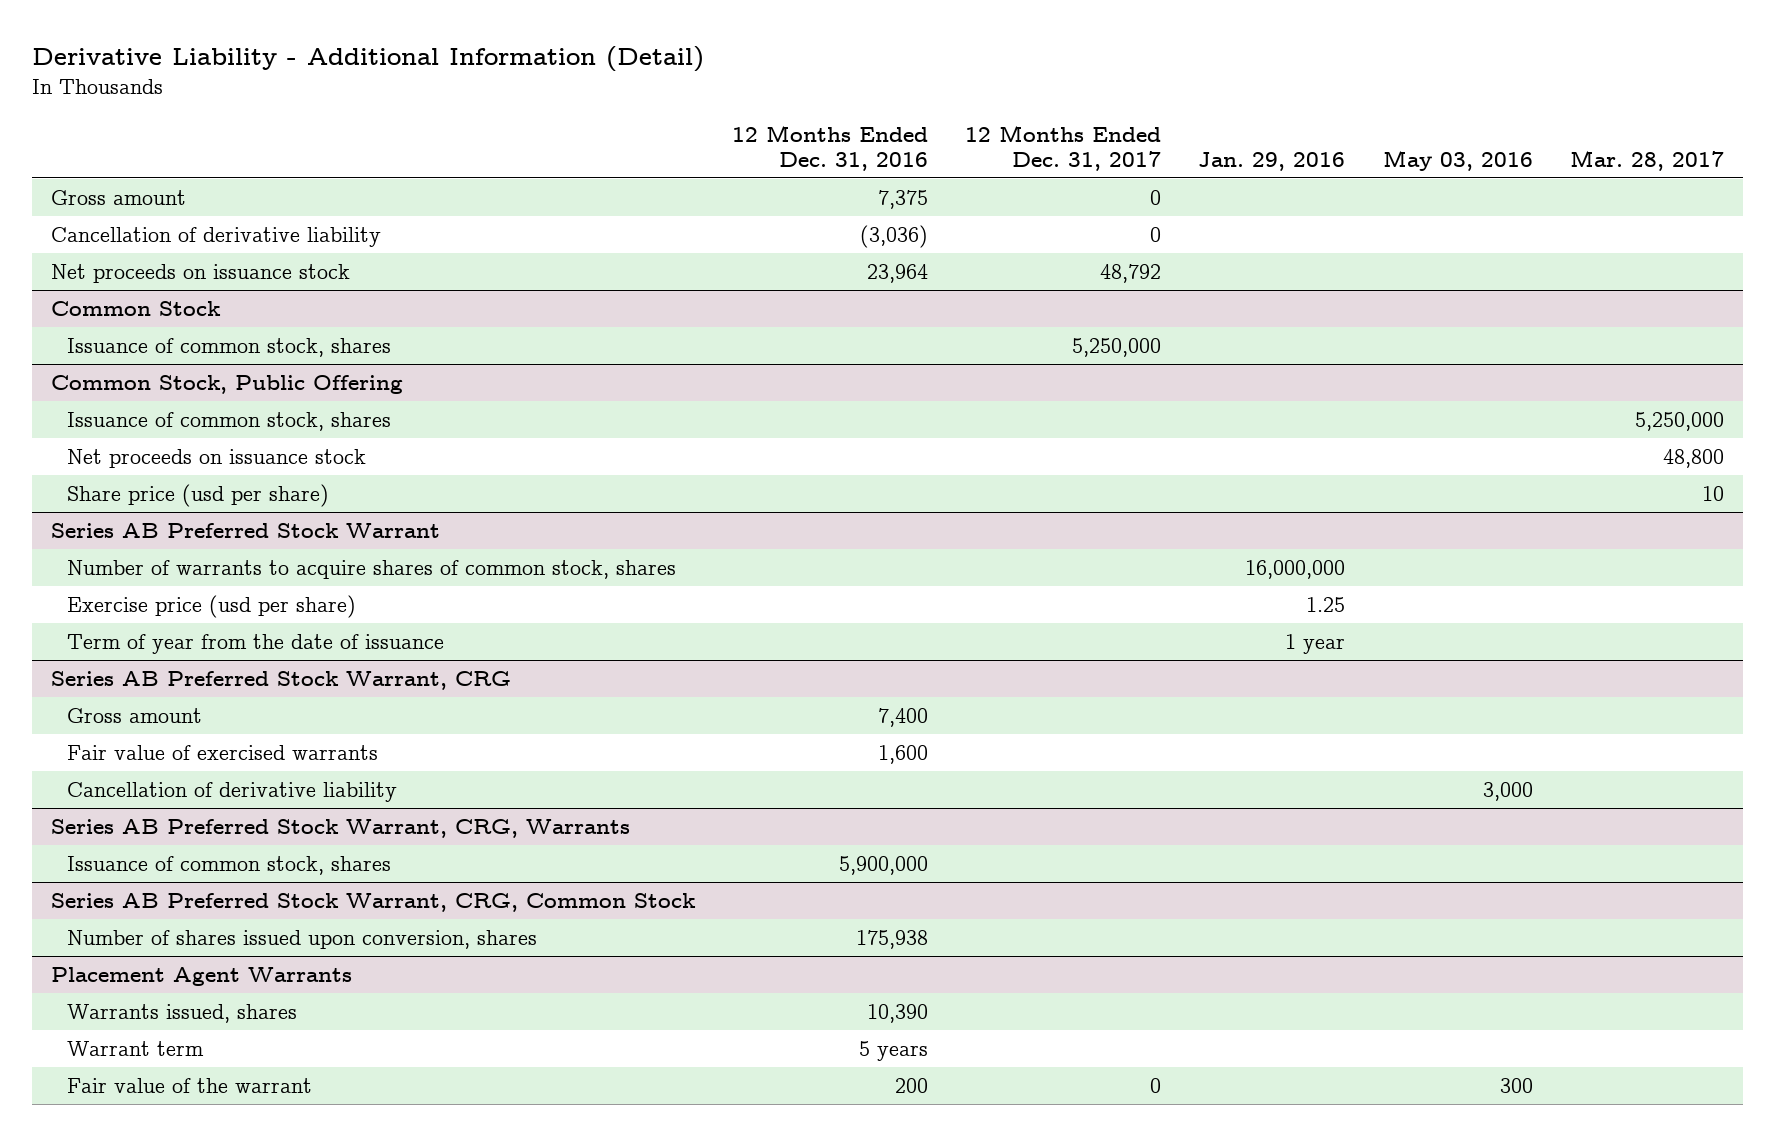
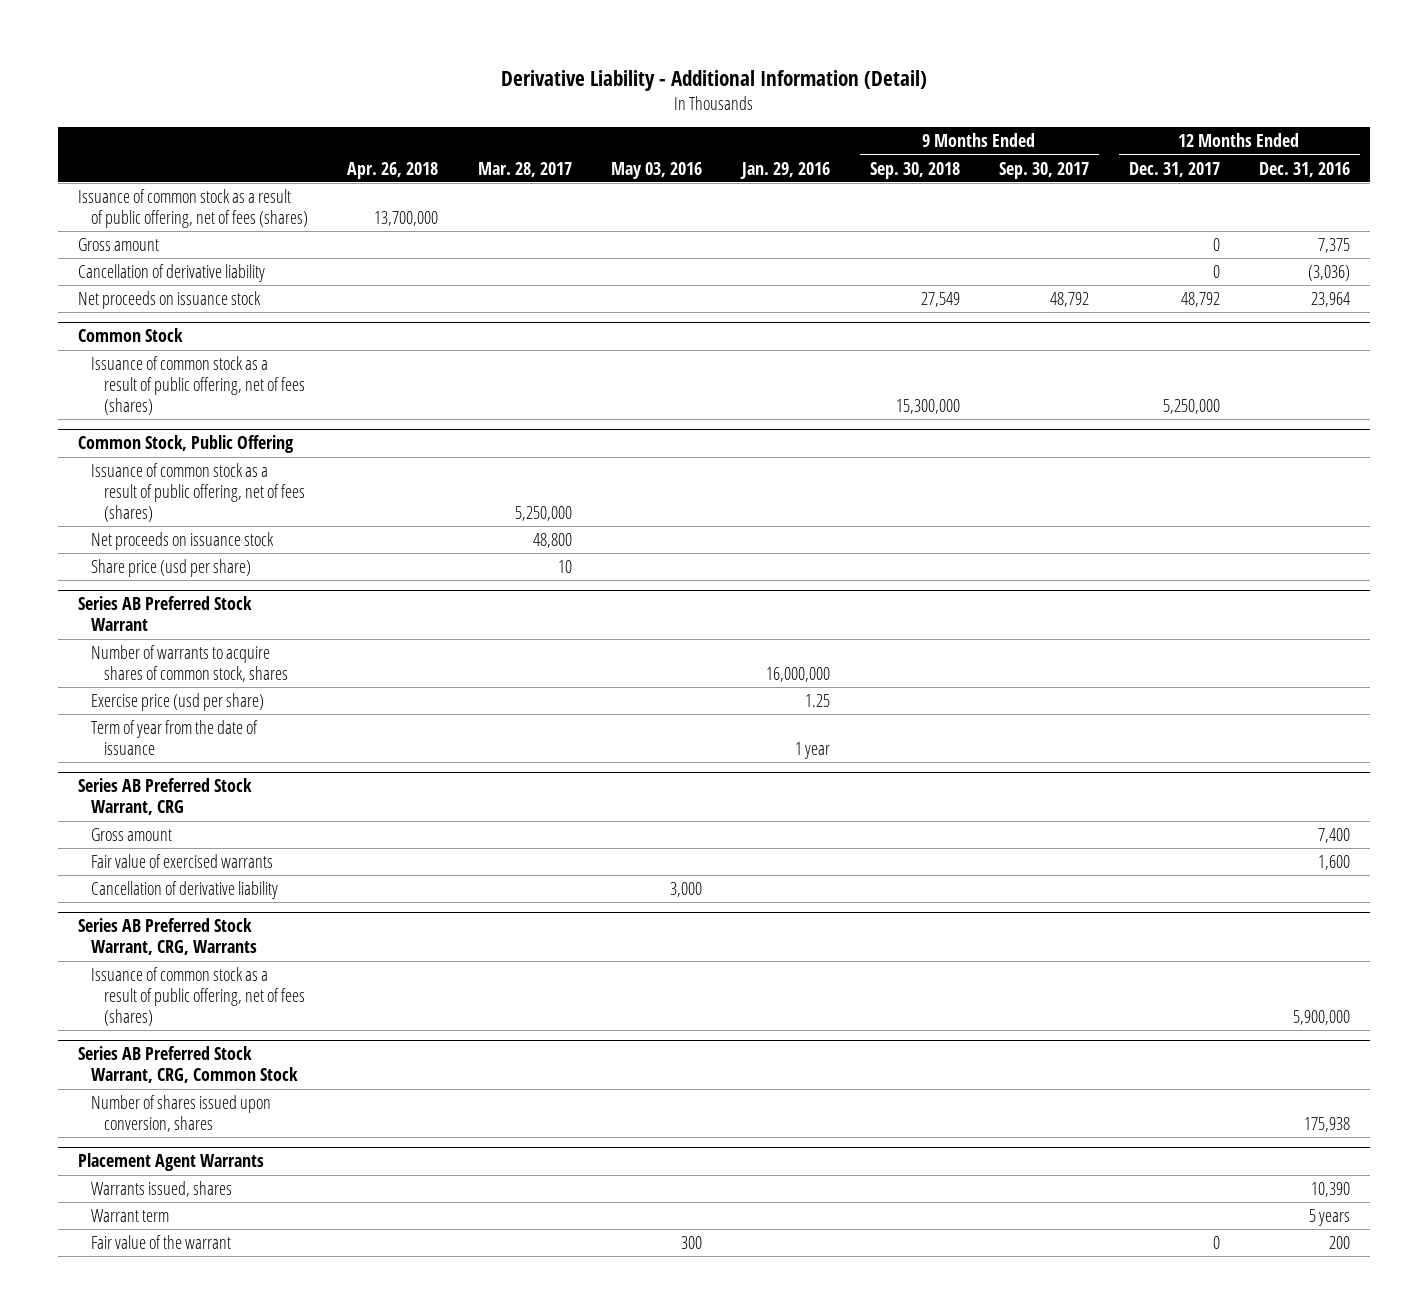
- | 12 Months Ended Dec. 31, 2016 | 12 Months Ended Dec. 31, 2017 | Jan. 29, 2016 | May 03, 2016 | Mar. 28, 2017
+ | Apr. 26, 2018 | Mar. 28, 2017 | May 03, 2016 | Jan. 29, 2016 | 9 Months Ended Sep. 30, 2018 | 9 Months Ended Sep. 30, 2017 | 12 Months Ended Dec. 31, 2017 | 12 Months Ended Dec. 31, 2016
+ Issuance of common stock as a result of public offering, net of fees (shares) | 13,700,000 | | | | | | |
@ Common Stock
- Issuance of common stock, shares | | 5,250,000 | | |
+ Issuance of common stock as a result of public offering, net of fees (shares) | | | | | 15,300,000 | | 5,250,000 |
@ Common Stock, Public Offering
- Issuance of common stock, shares | | | | | 5,250,000
+ Issuance of common stock as a result of public offering, net of fees (shares) | | 5,250,000 | | | | | |
@ Series AB Preferred Stock Warrant, CRG, Warrants
- Issuance of common stock, shares | 5,900,000 | | | |
+ Issuance of common stock as a result of public offering, net of fees (shares) | | | | | | | | 5,900,000

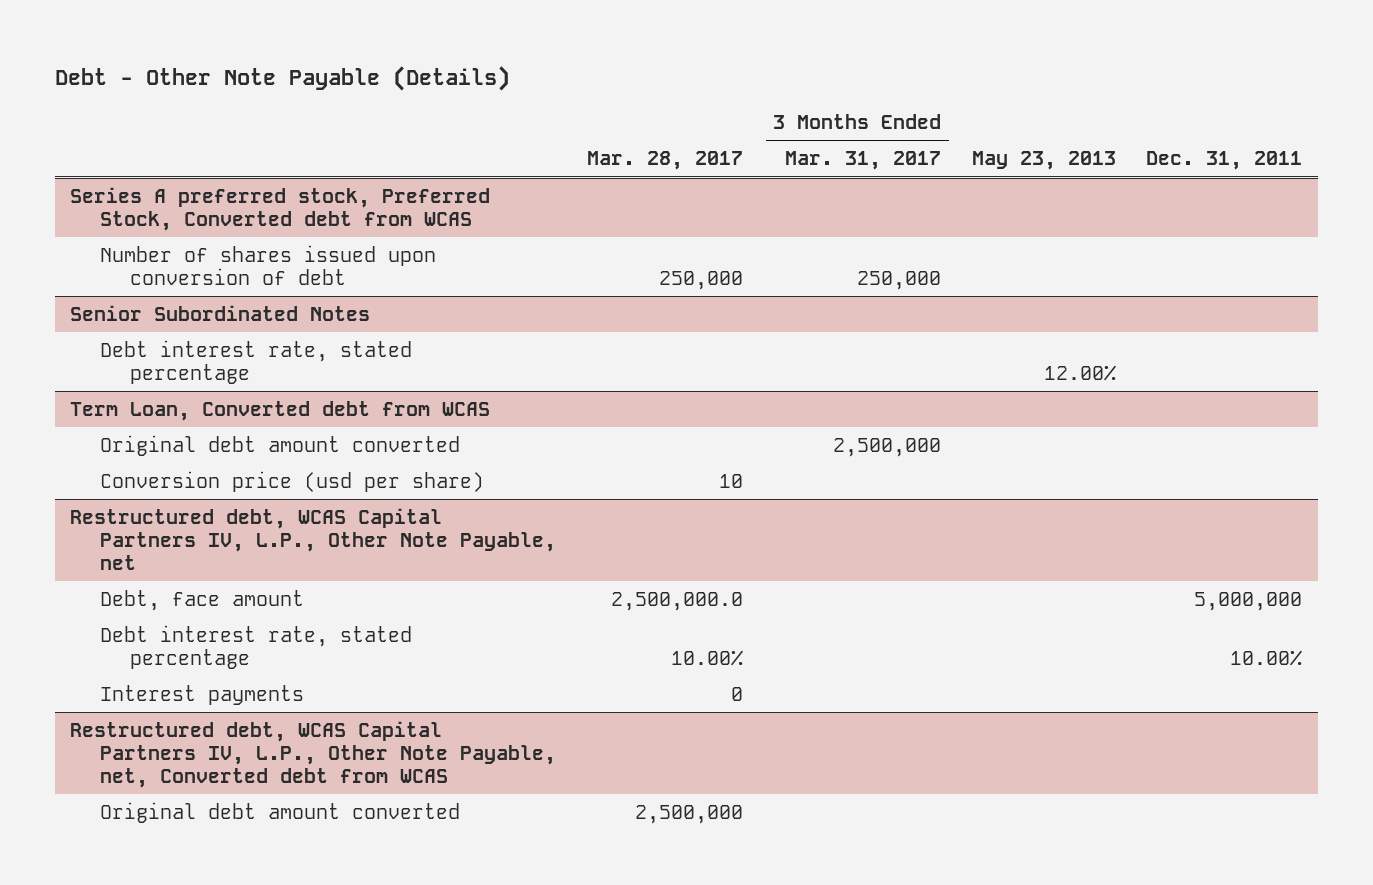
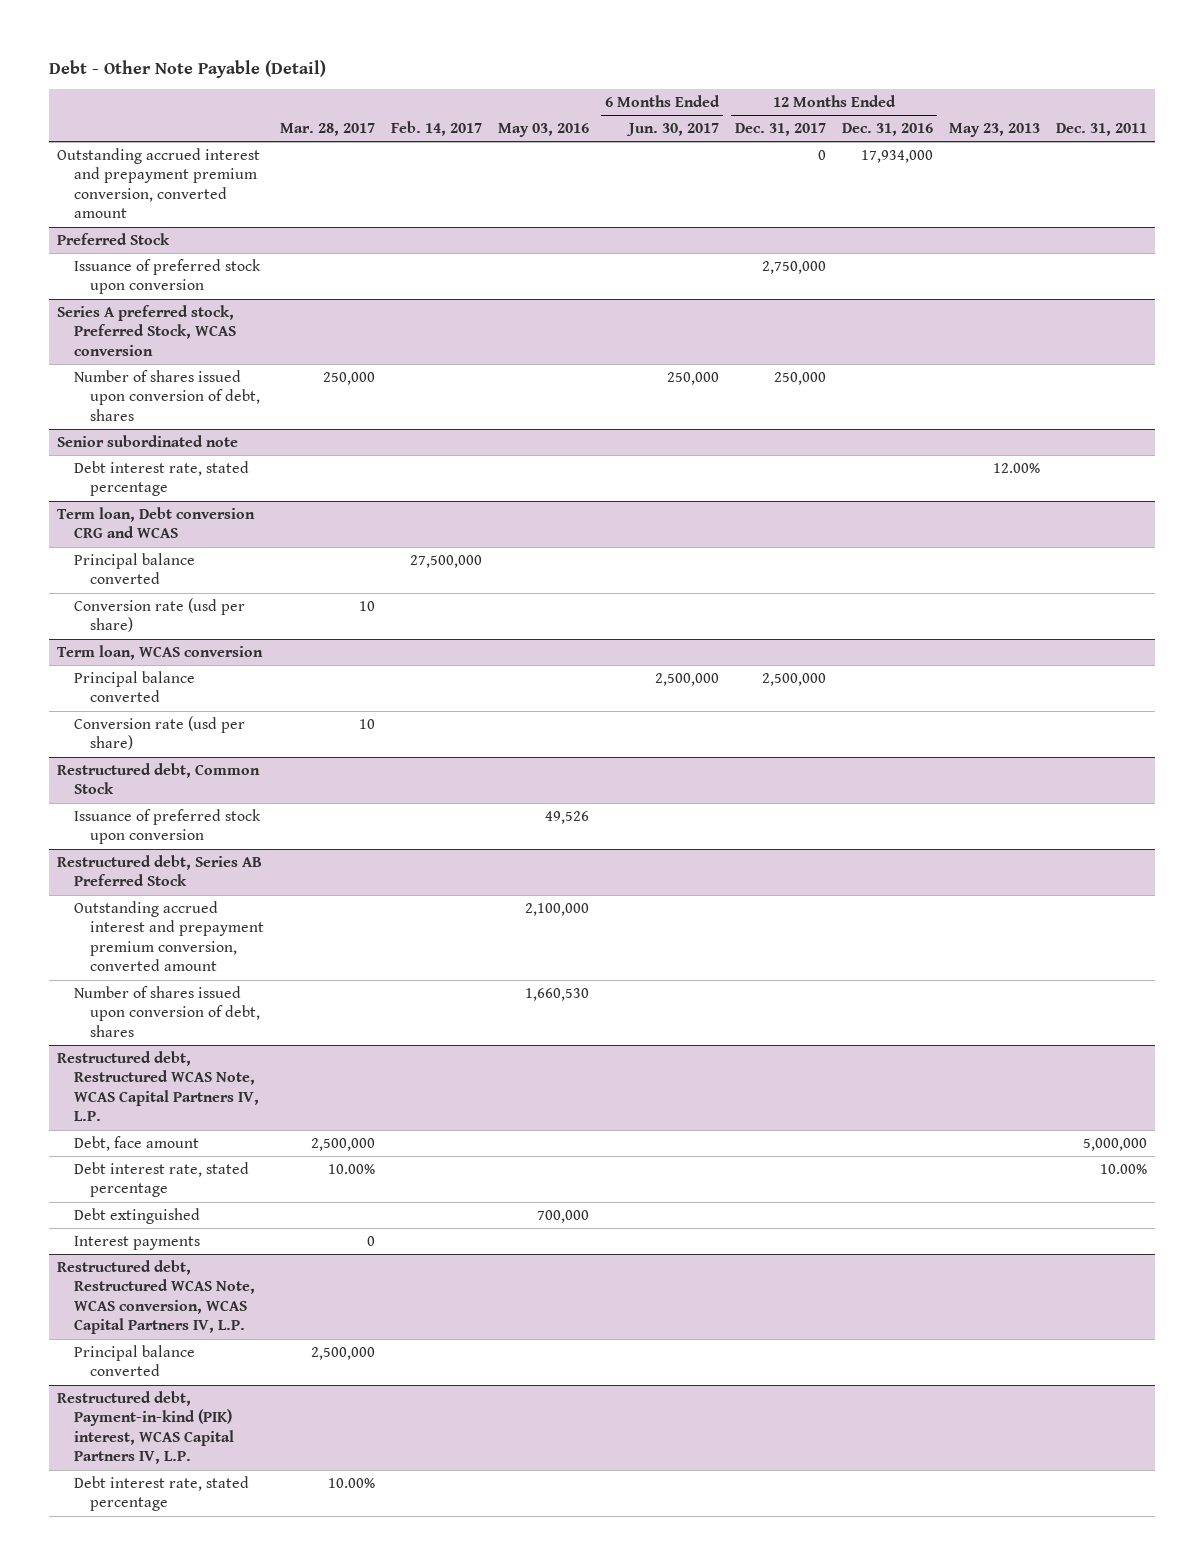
- Debt - Other Note Payable (Details)
+ Debt - Other Note Payable (Detail)
- | Mar. 28, 2017 | 3 Months Ended Mar. 31, 2017 | May 23, 2013 | Dec. 31, 2011
+ | Mar. 28, 2017 | Feb. 14, 2017 | May 03, 2016 | 6 Months Ended Jun. 30, 2017 | 12 Months Ended Dec. 31, 2017 | 12 Months Ended Dec. 31, 2016 | May 23, 2013 | Dec. 31, 2011
- Series A preferred stock, Preferred Stock, Converted debt from WCAS
- Number of shares issued upon conversion of debt | 250,000 | 250,000 | |
- Senior Subordinated Notes
+ Outstanding accrued interest and prepayment premium conversion, converted amount | | | | | 0 | 17,934,000 | |
+ Preferred Stock
+ Issuance of preferred stock upon conversion | | | | | 2,750,000 | | |
+ Series A preferred stock, Preferred Stock, WCAS conversion
+ Number of shares issued upon conversion of debt, shares | 250,000 | | | 250,000 | 250,000 | | |
+ Senior subordinated note
- Term Loan, Converted debt from WCAS
- Original debt amount converted | | 2,500,000 | |
- Conversion price (usd per share) | 10 | | |
- Restructured debt, WCAS Capital Partners IV, L.P., Other Note Payable, net
- Debt, face amount | 2,500,000.0 | | | 5,000,000
+ Term loan, Debt conversion CRG and WCAS
+ Principal balance converted | | 27,500,000 | | | | | |
+ Conversion rate (usd per share) | 10 | | | | | | |
+ Term loan, WCAS conversion
+ Principal balance converted | | | | 2,500,000 | 2,500,000 | | |
+ Conversion rate (usd per share) | 10 | | | | | | |
+ Restructured debt, Common Stock
+ Issuance of preferred stock upon conversion | | | 49,526 | | | | |
+ Restructured debt, Series AB Preferred Stock
+ Outstanding accrued interest and prepayment premium conversion, converted amount | | | 2,100,000 | | | | |
+ Number of shares issued upon conversion of debt, shares | | | 1,660,530 | | | | |
+ Restructured debt, Restructured WCAS Note, WCAS Capital Partners IV, L.P.
+ Debt, face amount | 2,500,000 | | | | | | | 5,000,000
+ Debt extinguished | | | 700,000 | | | | |
- Restructured debt, WCAS Capital Partners IV, L.P., Other Note Payable, net, Converted debt from WCAS
- Original debt amount converted | 2,500,000 | | |
+ Restructured debt, Restructured WCAS Note, WCAS conversion, WCAS Capital Partners IV, L.P.
+ Principal balance converted | 2,500,000 | | | | | | |
+ Restructured debt, Payment-in-kind (PIK) interest, WCAS Capital Partners IV, L.P.
+ Debt interest rate, stated percentage | 10.00% | | | | | | |

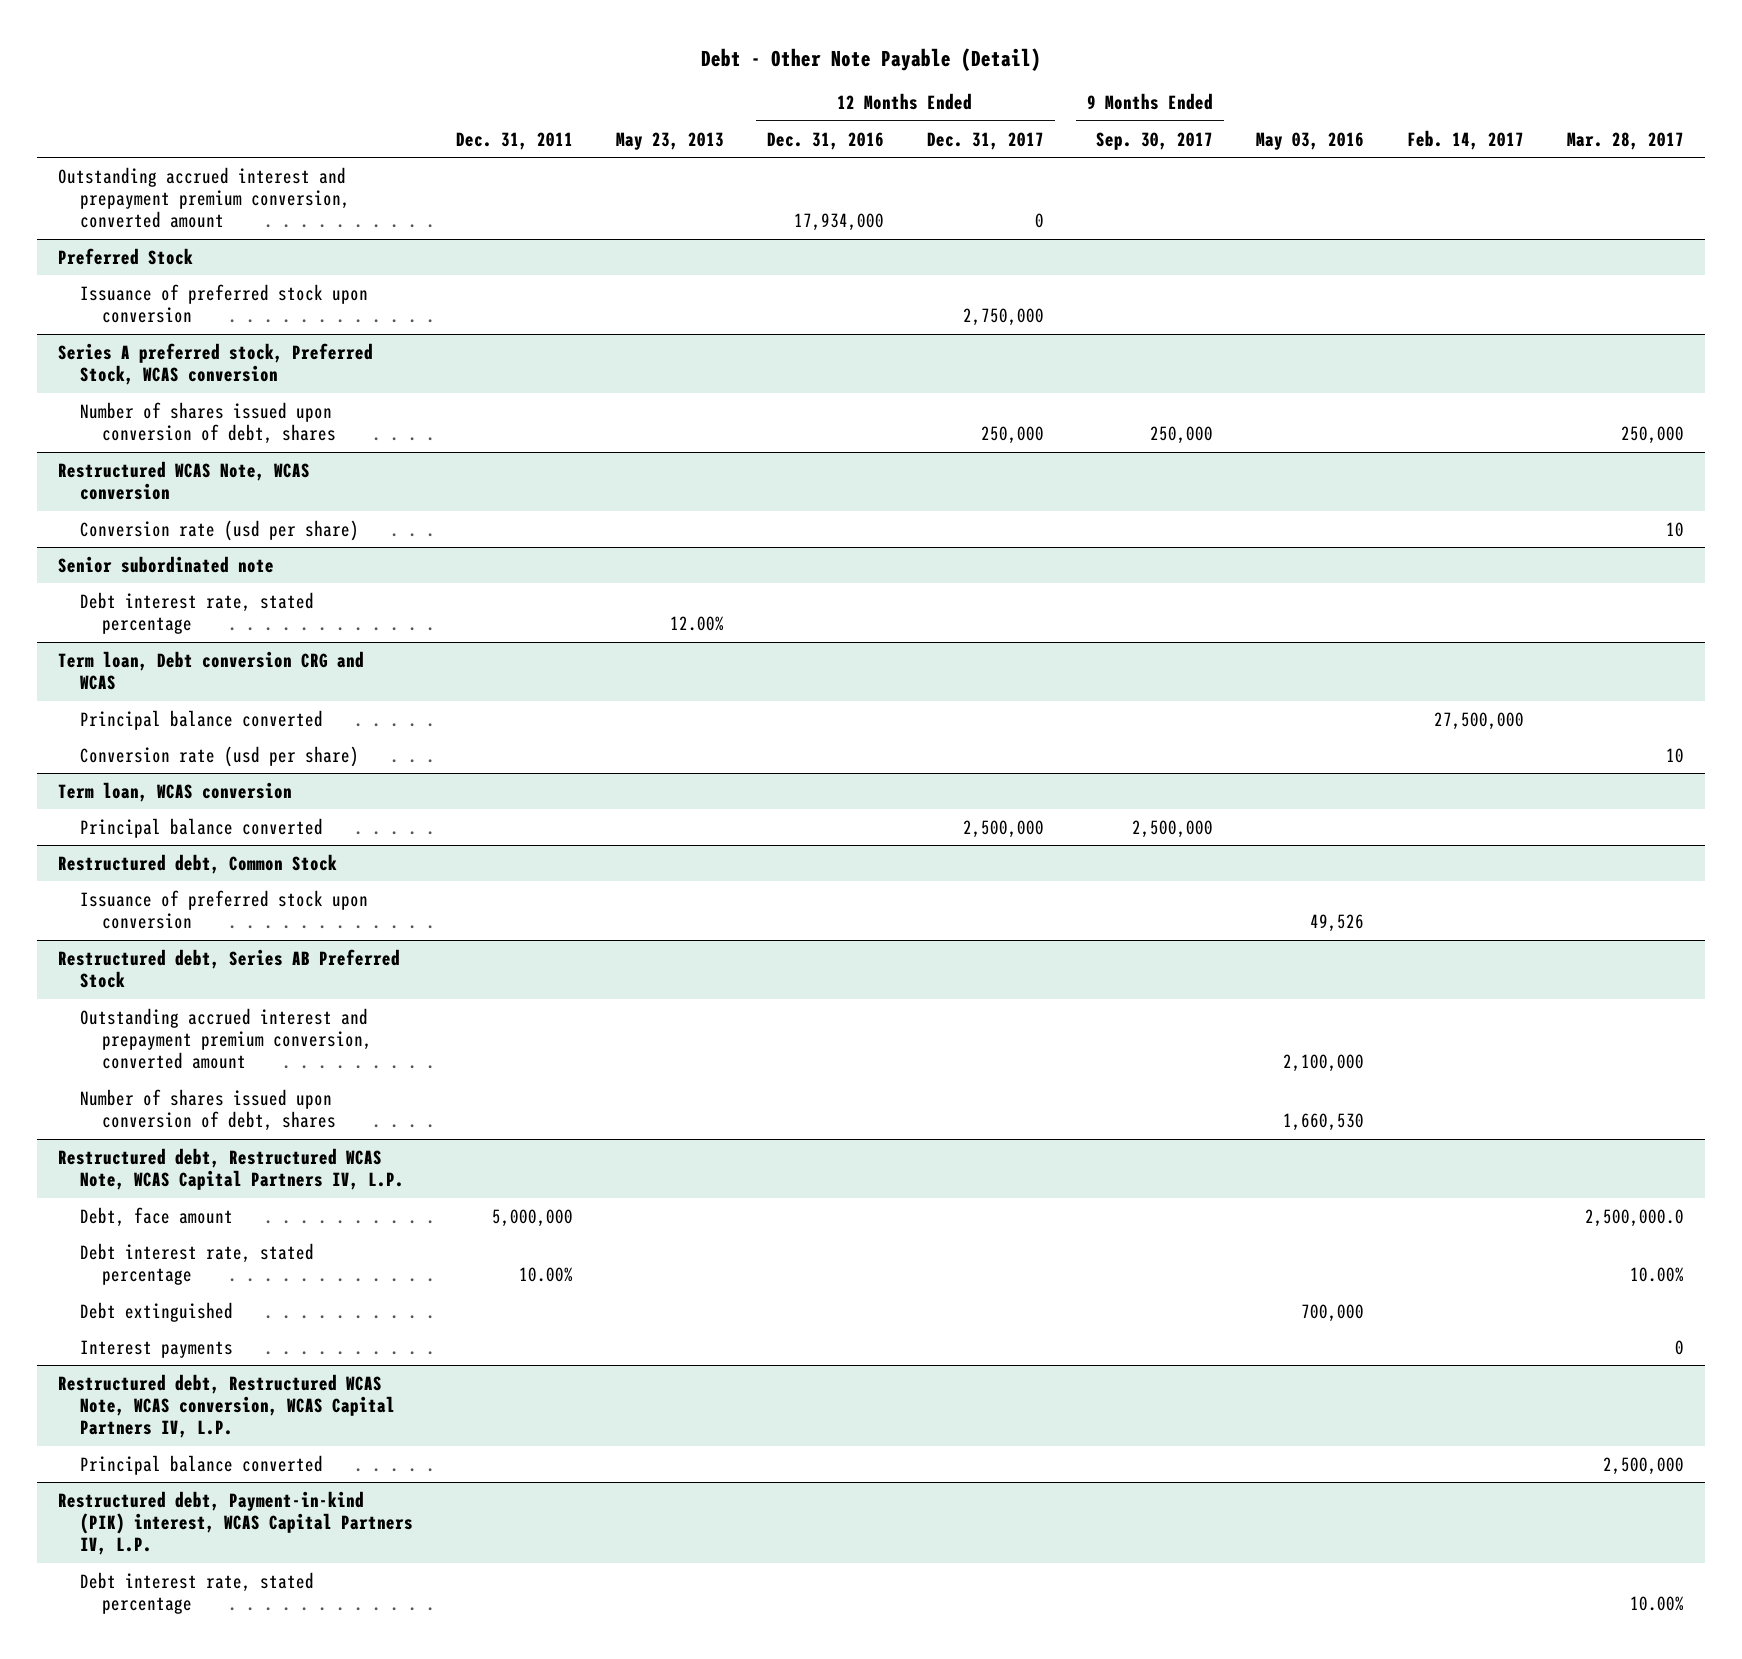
- | Mar. 28, 2017 | Feb. 14, 2017 | May 03, 2016 | 6 Months Ended Jun. 30, 2017 | 12 Months Ended Dec. 31, 2017 | 12 Months Ended Dec. 31, 2016 | May 23, 2013 | Dec. 31, 2011
+ | Dec. 31, 2011 | May 23, 2013 | 12 Months Ended Dec. 31, 2016 | 12 Months Ended Dec. 31, 2017 | 9 Months Ended Sep. 30, 2017 | May 03, 2016 | Feb. 14, 2017 | Mar. 28, 2017
+ Restructured WCAS Note, WCAS conversion
+ Conversion rate (usd per share) | | | | | | | | 10
@ Term loan, WCAS conversion
- Conversion rate (usd per share) | 10 | | | | | | |
@ Restructured debt, Restructured WCAS Note, WCAS Capital Partners IV, L.P.
- Debt, face amount | 2,500,000 | | | | | | | 5,000,000
+ Debt, face amount | 5,000,000 | | | | | | | 2,500,000.0

